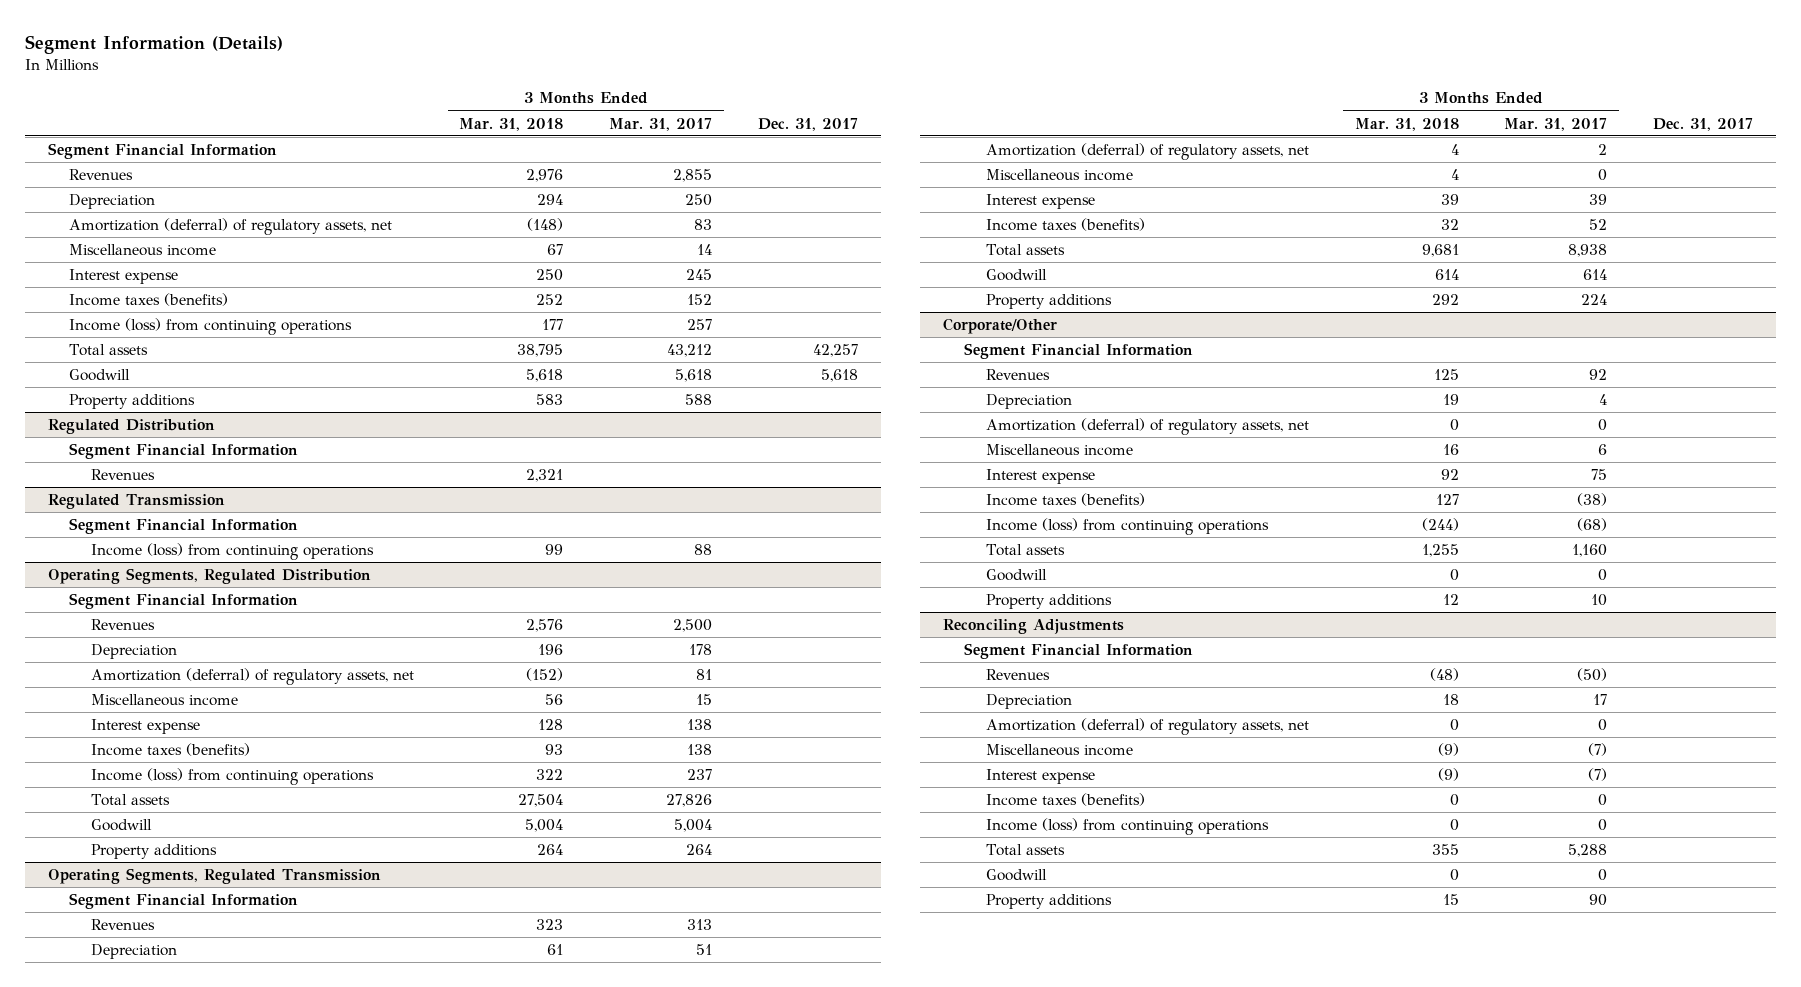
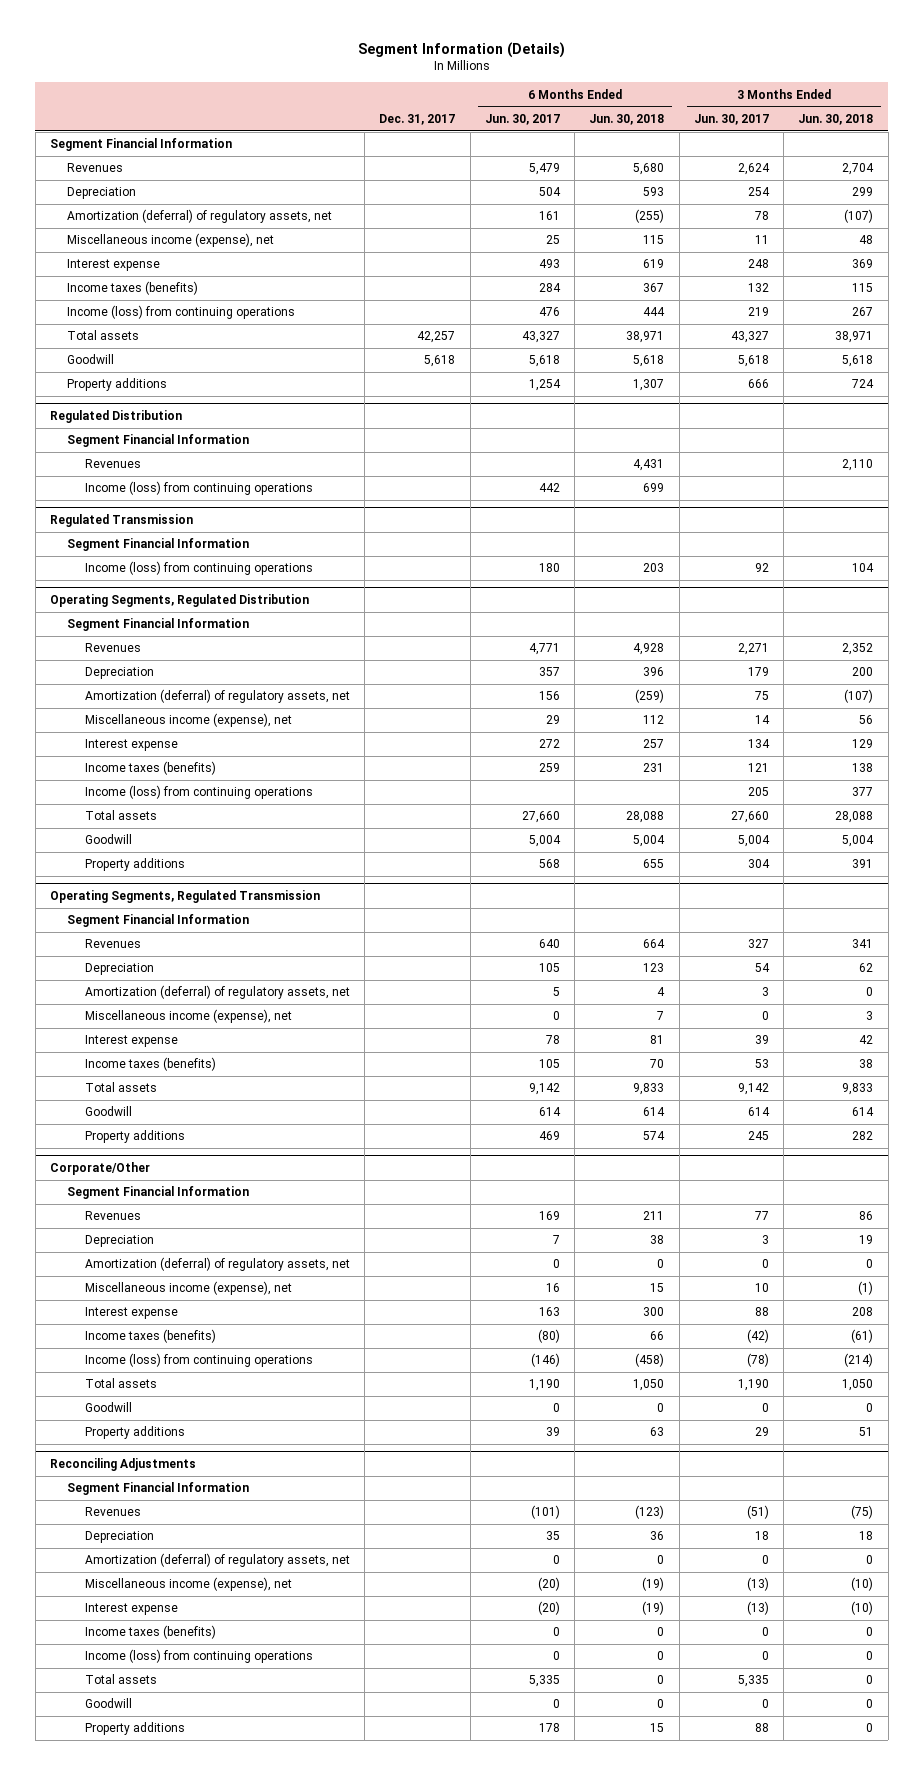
- | 3 Months Ended Mar. 31, 2018 | 3 Months Ended Mar. 31, 2017 | Dec. 31, 2017
+ | Dec. 31, 2017 | 6 Months Ended Jun. 30, 2017 | 6 Months Ended Jun. 30, 2018 | 3 Months Ended Jun. 30, 2017 | 3 Months Ended Jun. 30, 2018
- Miscellaneous income | 67 | 14 |
+ Miscellaneous income (expense), net | | 25 | 115 | 11 | 48
@ Regulated Distribution
+ Income (loss) from continuing operations | | 442 | 699 | |
@ Operating Segments, Regulated Distribution
- Miscellaneous income | 56 | 15 |
+ Miscellaneous income (expense), net | | 29 | 112 | 14 | 56
@ Operating Segments, Regulated Transmission
- Miscellaneous income | 4 | 0 |
+ Miscellaneous income (expense), net | | 0 | 7 | 0 | 3
@ Corporate/Other
- Miscellaneous income | 16 | 6 |
+ Miscellaneous income (expense), net | | 16 | 15 | 10 | (1)
@ Reconciling Adjustments
- Miscellaneous income | (9) | (7) |
+ Miscellaneous income (expense), net | | (20) | (19) | (13) | (10)

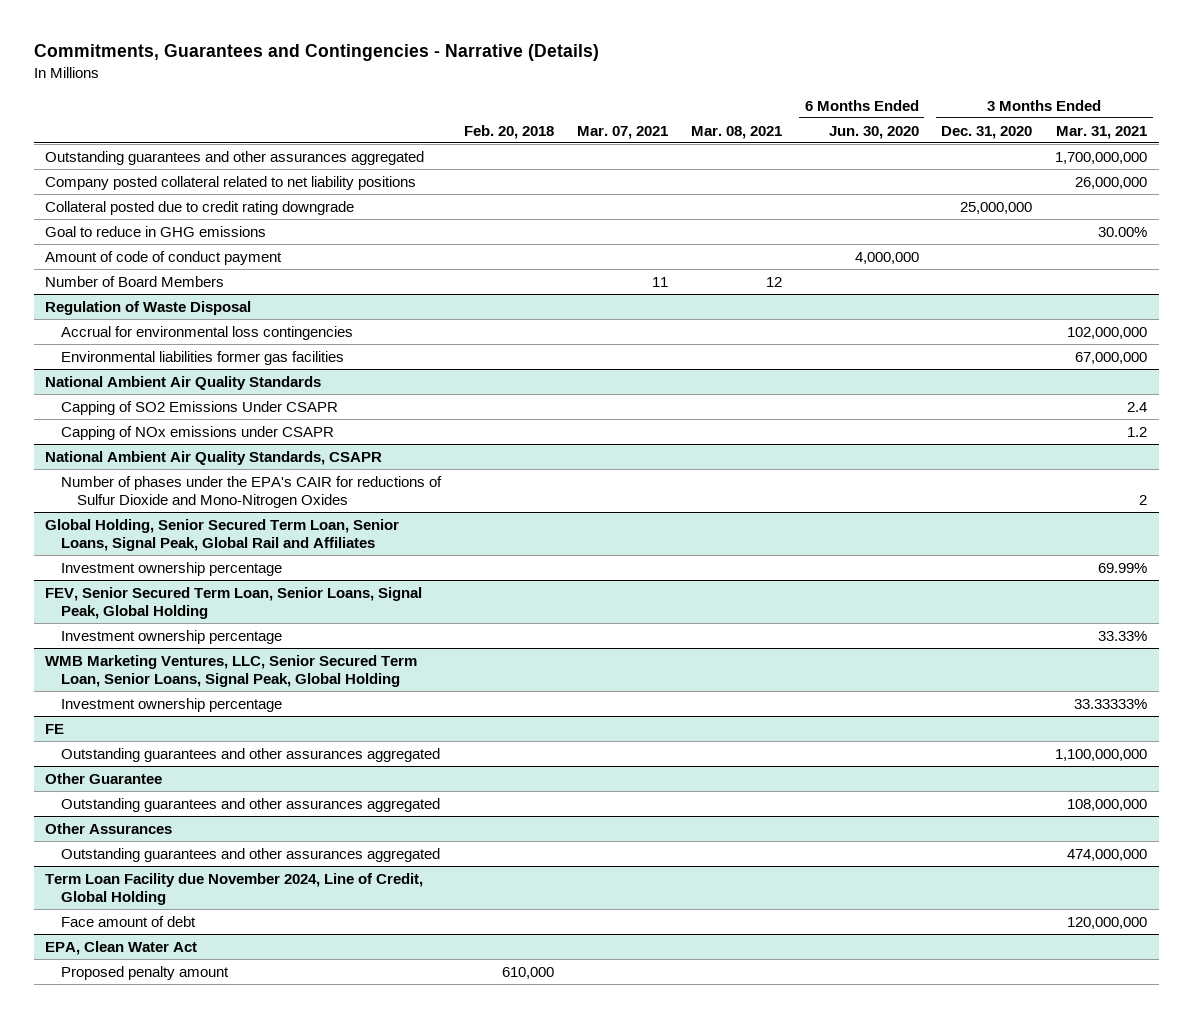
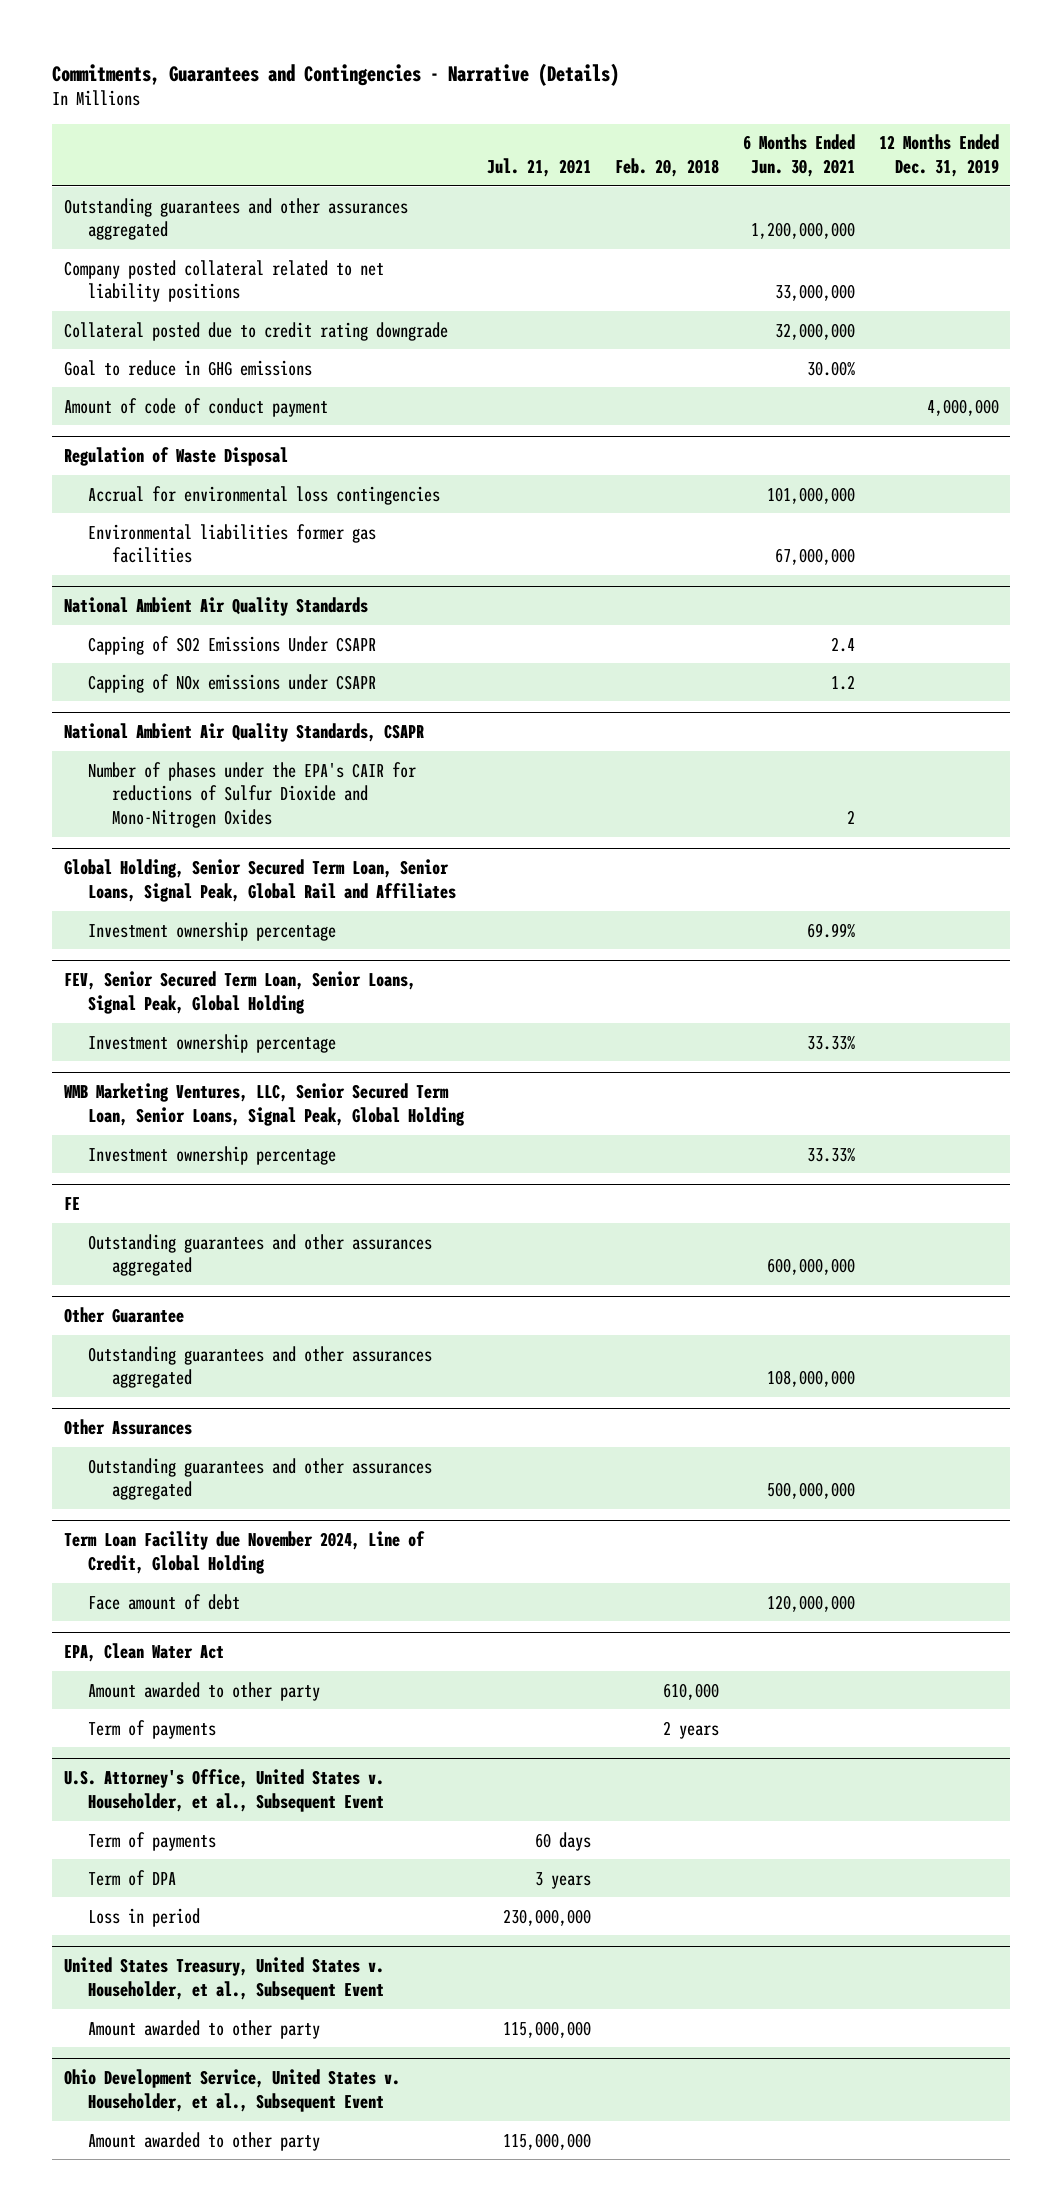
- | Feb. 20, 2018 | Mar. 07, 2021 | Mar. 08, 2021 | 6 Months Ended Jun. 30, 2020 | 3 Months Ended Dec. 31, 2020 | 3 Months Ended Mar. 31, 2021
+ | Jul. 21, 2021 | Feb. 20, 2018 | 6 Months Ended Jun. 30, 2021 | 12 Months Ended Dec. 31, 2019
- Number of Board Members | | 11 | 12 | | |
@ EPA, Clean Water Act
- Proposed penalty amount | 610,000 | | | | |
+ Amount awarded to other party | | 610,000 | |
+ Term of payments | | 2 years | |
+ U.S. Attorney's Office, United States v. Householder, et al., Subsequent Event
+ Term of payments | 60 days | | |
+ Term of DPA | 3 years | | |
+ Loss in period | 230,000,000 | | |
+ United States Treasury, United States v. Householder, et al., Subsequent Event
+ Amount awarded to other party | 115,000,000 | | |
+ Ohio Development Service, United States v. Householder, et al., Subsequent Event
+ Amount awarded to other party | 115,000,000 | | |

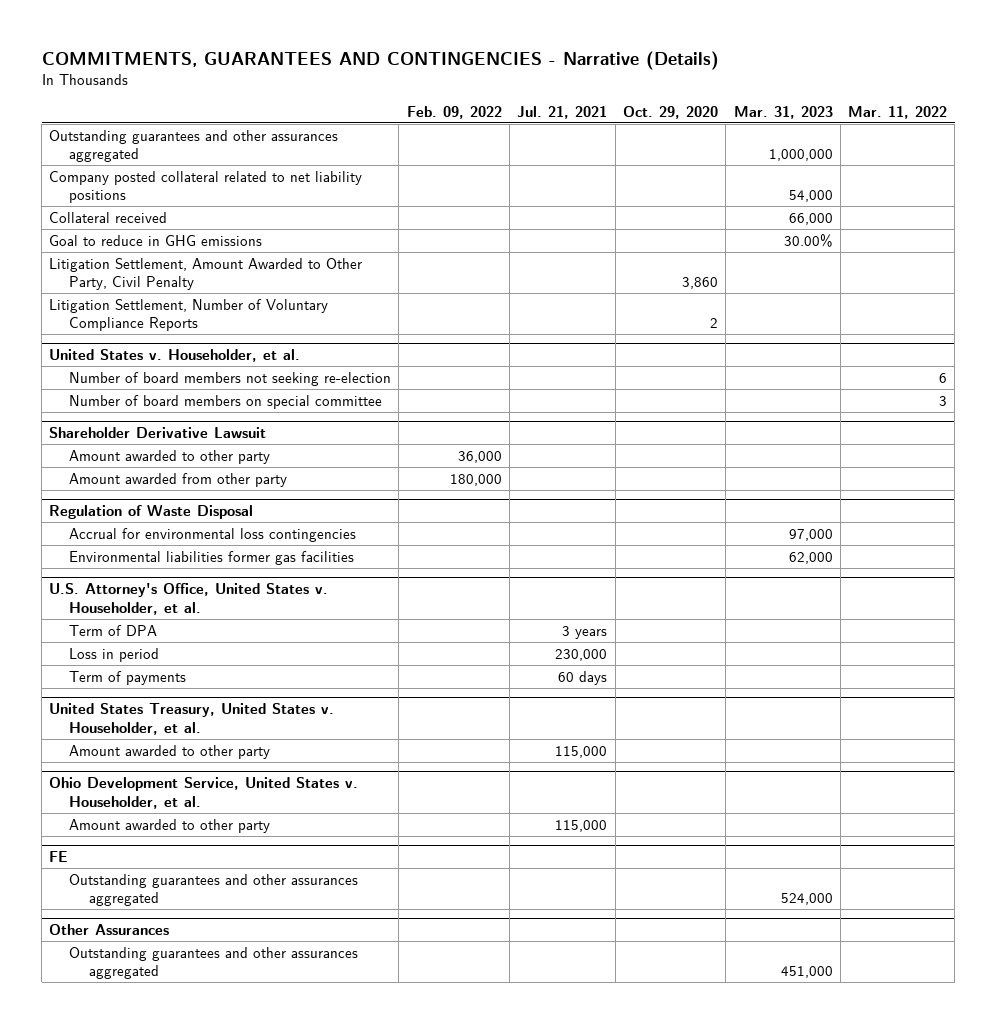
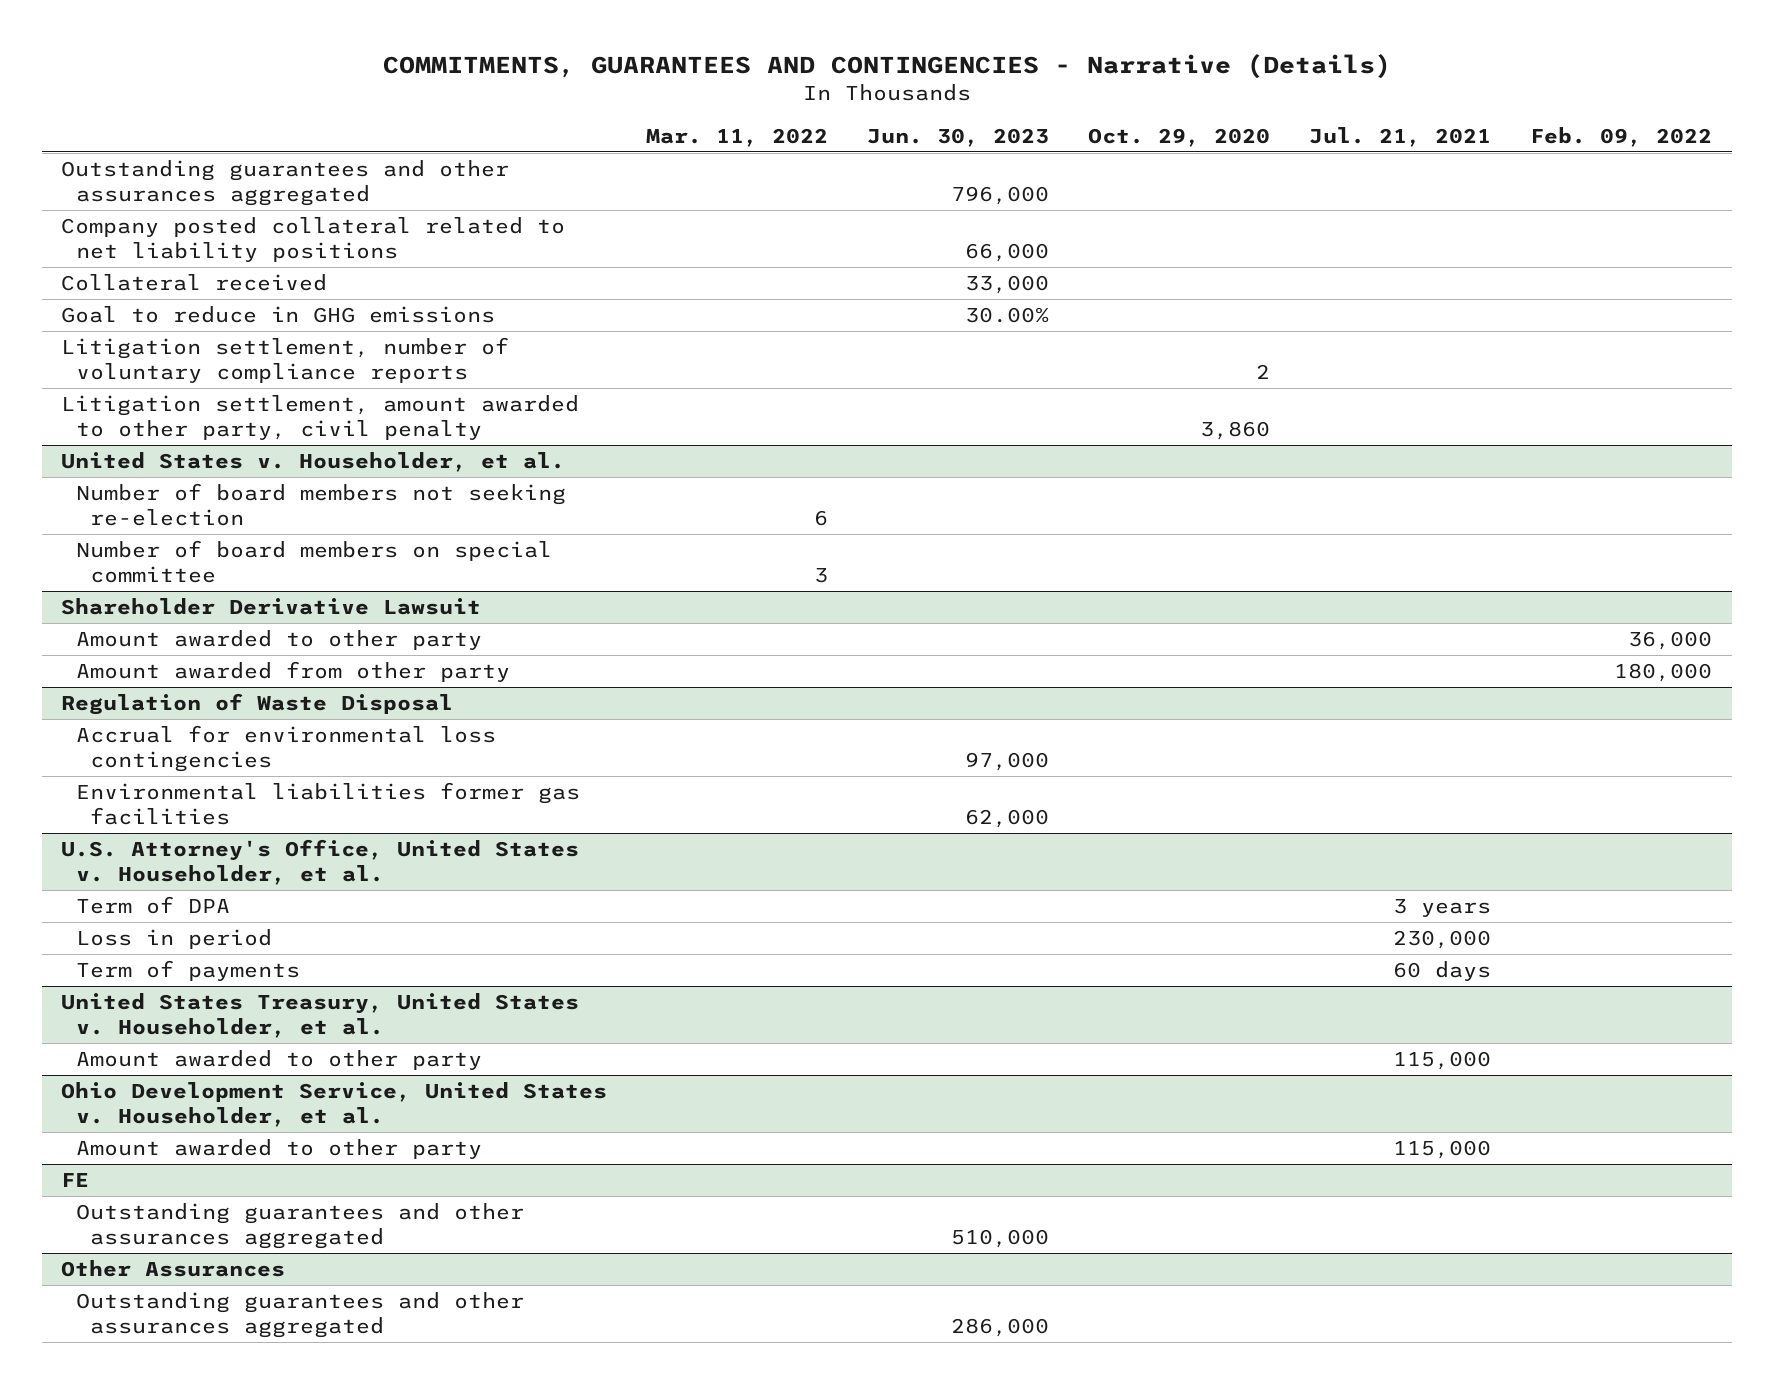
- | Feb. 09, 2022 | Jul. 21, 2021 | Oct. 29, 2020 | Mar. 31, 2023 | Mar. 11, 2022
+ | Mar. 11, 2022 | Jun. 30, 2023 | Oct. 29, 2020 | Jul. 21, 2021 | Feb. 09, 2022
- Litigation Settlement, Amount Awarded to Other Party, Civil Penalty | | | 3,860 | |
- Litigation Settlement, Number of Voluntary Compliance Reports | | | 2 | |
+ Litigation settlement, number of voluntary compliance reports | | | 2 | |
+ Litigation settlement, amount awarded to other party, civil penalty | | | 3,860 | |

